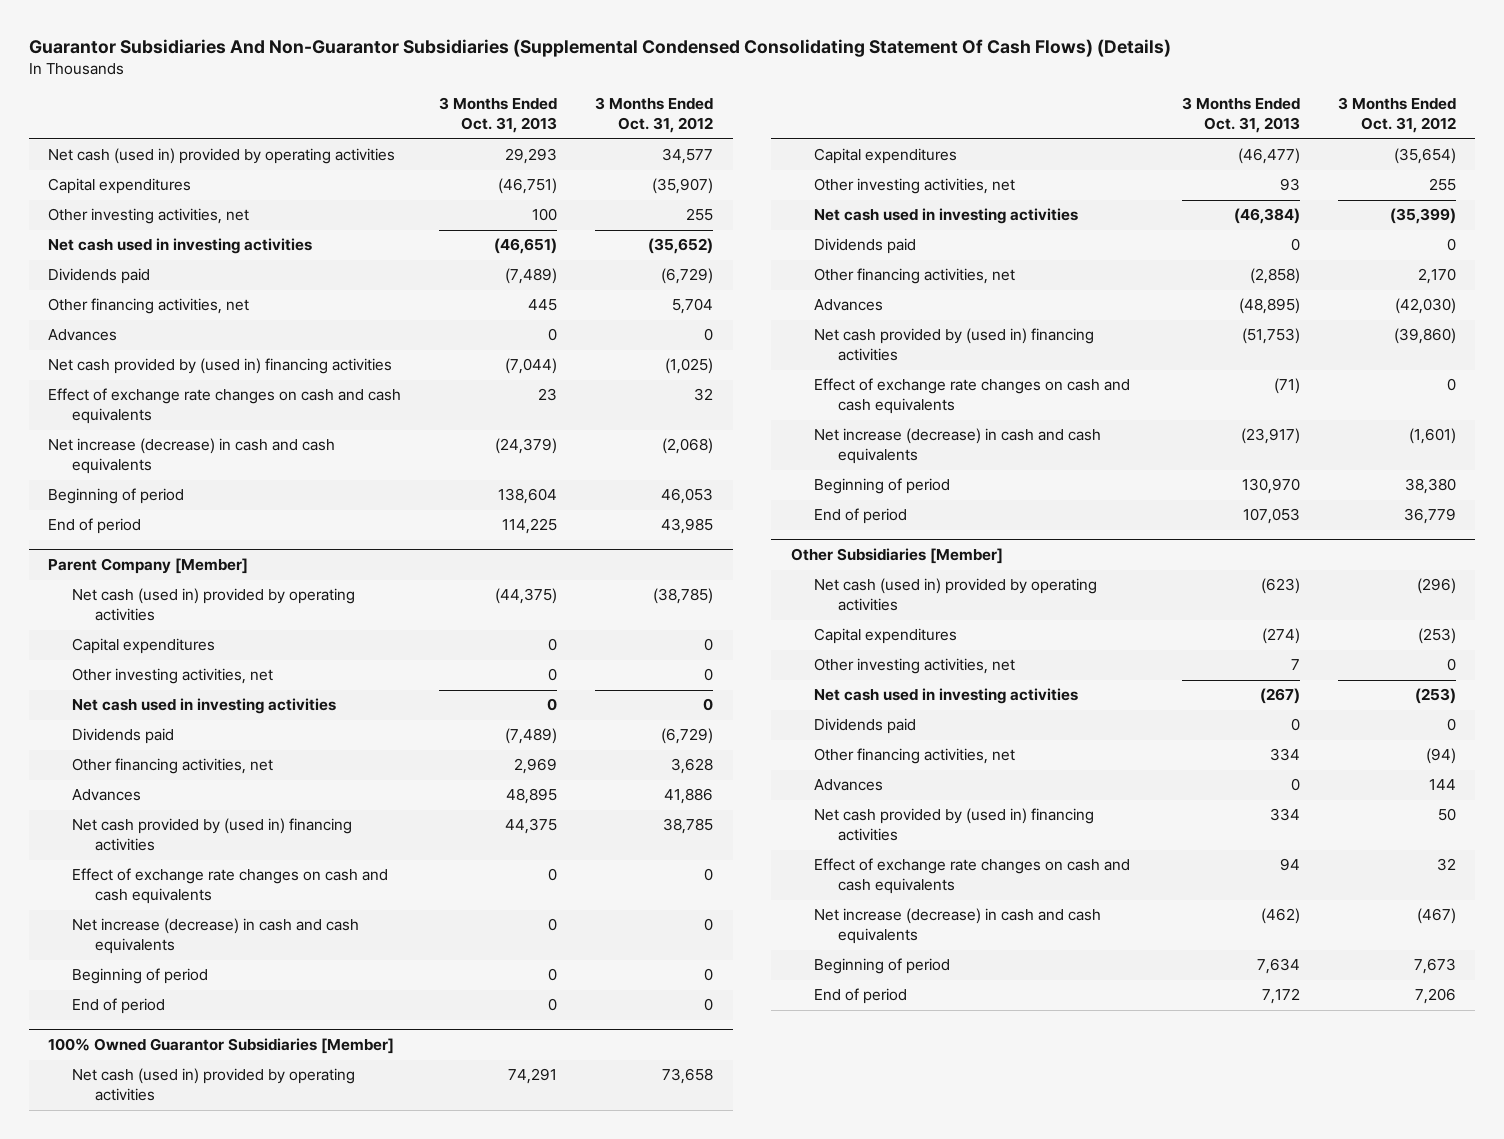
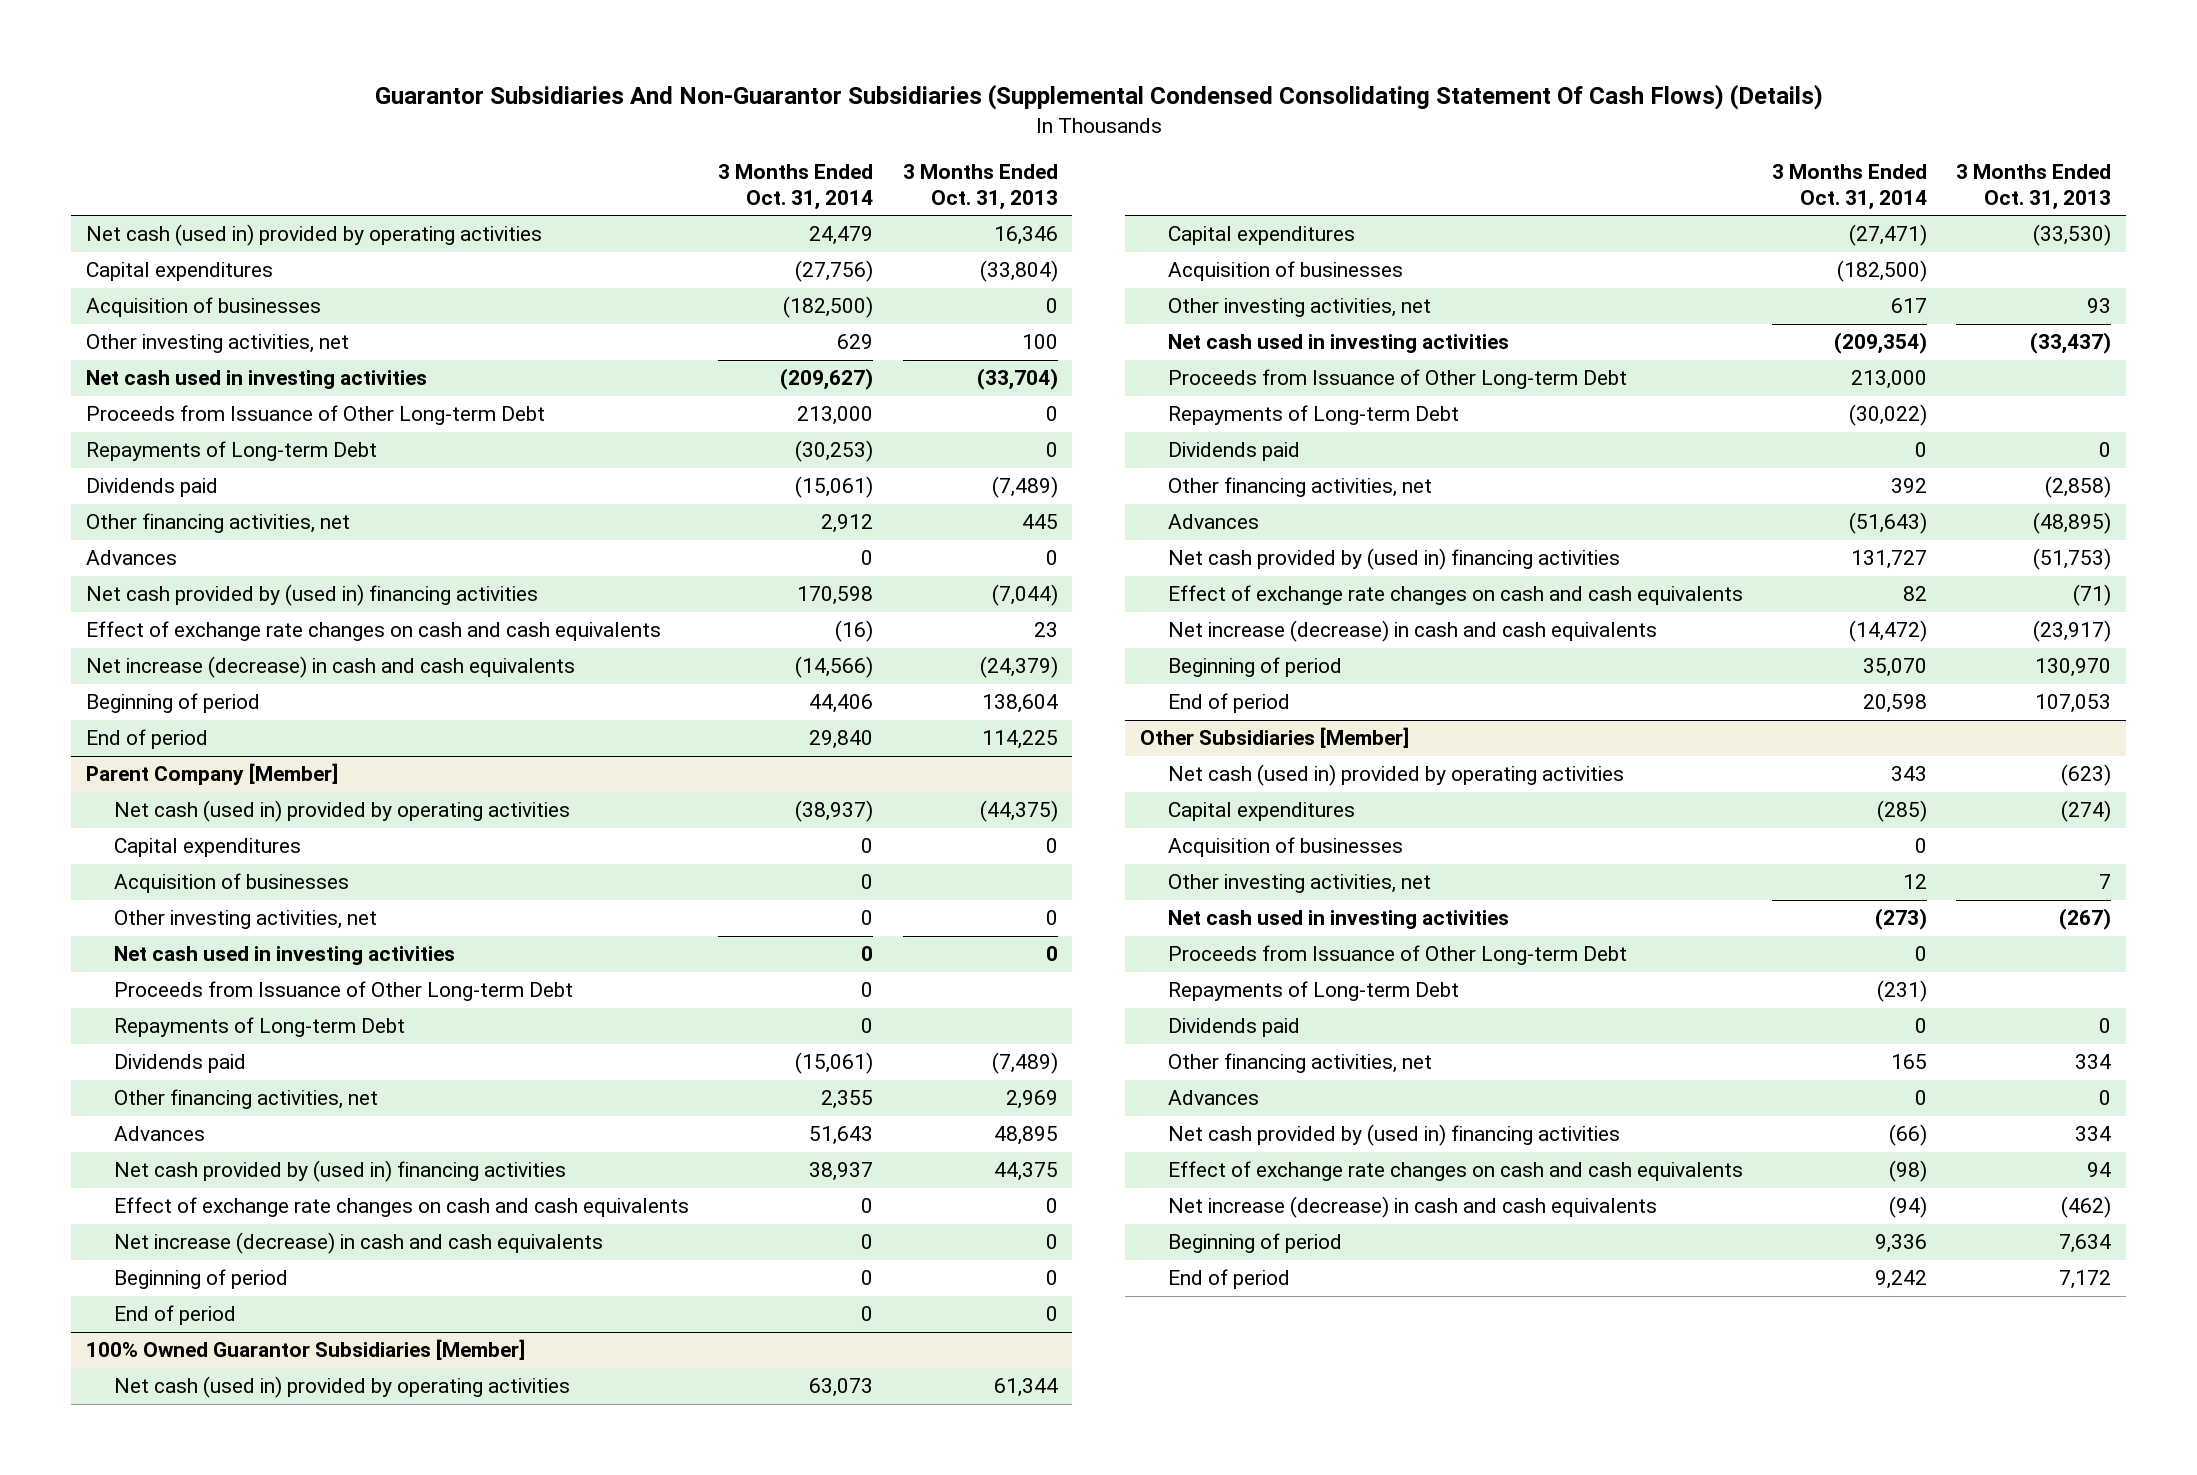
- | 3 Months Ended Oct. 31, 2013 | 3 Months Ended Oct. 31, 2012
+ | 3 Months Ended Oct. 31, 2014 | 3 Months Ended Oct. 31, 2013
- Net cash (used in) provided by operating activities | 29,293 | 34,577
- Capital expenditures | (46,751) | (35,907)
+ Net cash (used in) provided by operating activities | 24,479 | 16,346
+ Capital expenditures | (27,756) | (33,804)
+ Acquisition of businesses | (182,500) | 0
- Net cash used in investing activities | (46,651) | (35,652)
+ Net cash used in investing activities | (209,627) | (33,704)
+ Proceeds from Issuance of Other Long-term Debt | 213,000 | 0
+ Repayments of Long-term Debt | (30,253) | 0
@ Parent Company [Member]
+ Acquisition of businesses | 0 |
+ Proceeds from Issuance of Other Long-term Debt | 0 |
+ Repayments of Long-term Debt | 0 |
@ 100% Owned Guarantor Subsidiaries [Member]
- Net cash (used in) provided by operating activities | 74,291 | 73,658
- Capital expenditures | (46,477) | (35,654)
+ Net cash (used in) provided by operating activities | 63,073 | 61,344
+ Capital expenditures | (27,471) | (33,530)
+ Acquisition of businesses | (182,500) |
- Net cash used in investing activities | (46,384) | (35,399)
+ Net cash used in investing activities | (209,354) | (33,437)
+ Proceeds from Issuance of Other Long-term Debt | 213,000 |
+ Repayments of Long-term Debt | (30,022) |
@ Other Subsidiaries [Member]
+ Acquisition of businesses | 0 |
+ Proceeds from Issuance of Other Long-term Debt | 0 |
+ Repayments of Long-term Debt | (231) |

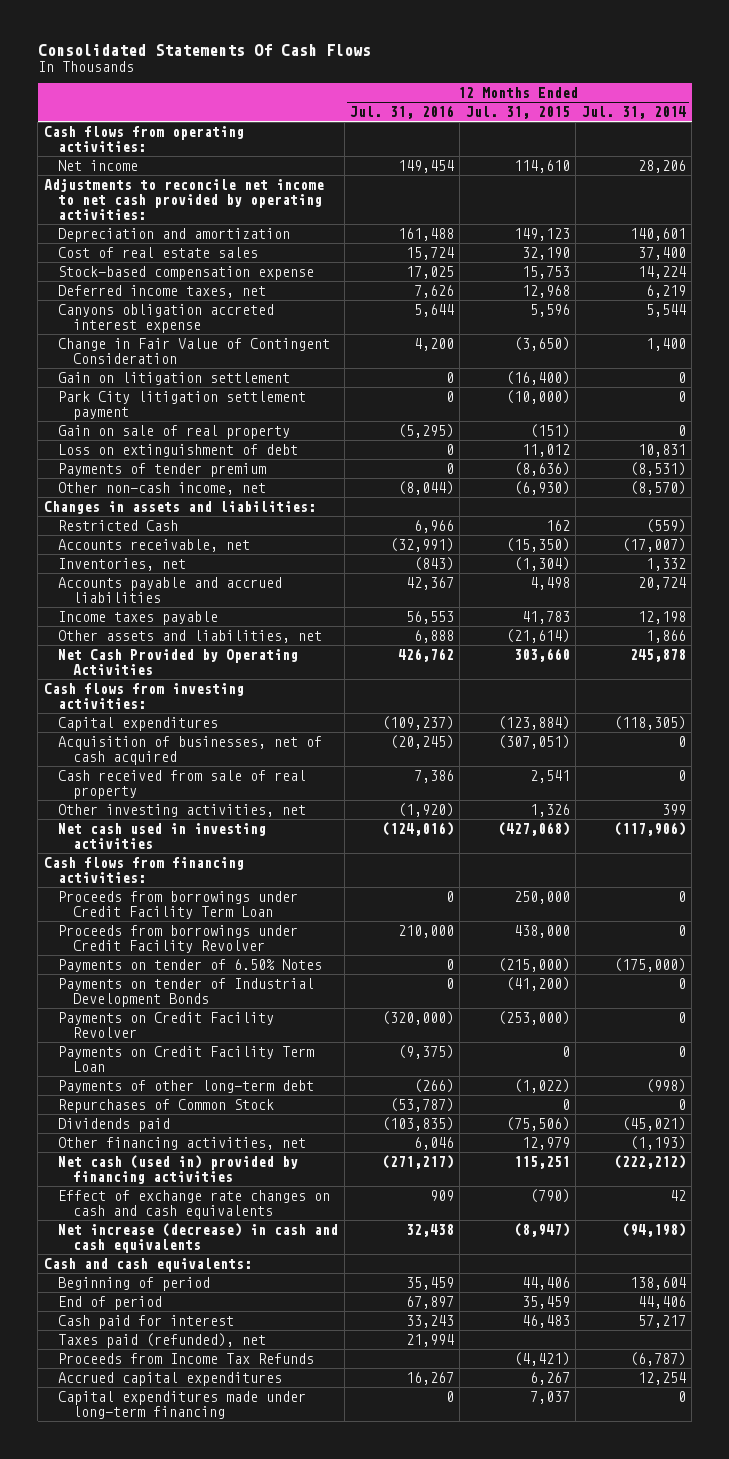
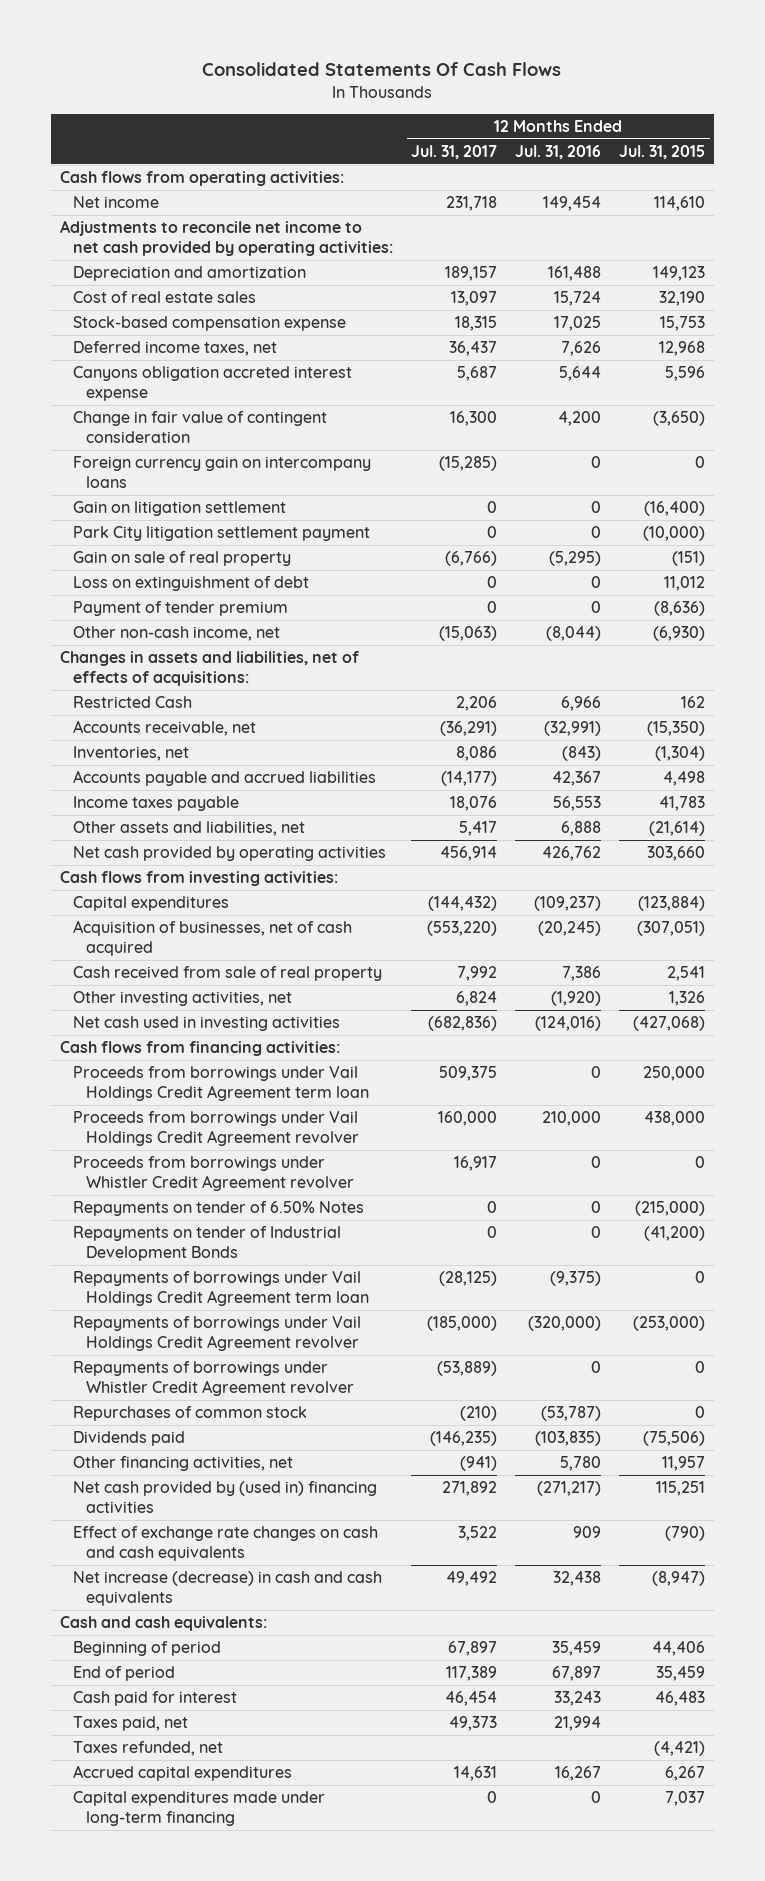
- | 12 Months Ended Jul. 31, 2016 | 12 Months Ended Jul. 31, 2015 | 12 Months Ended Jul. 31, 2014
+ | 12 Months Ended Jul. 31, 2017 | 12 Months Ended Jul. 31, 2016 | 12 Months Ended Jul. 31, 2015
- Change in Fair Value of Contingent Consideration | 4,200 | (3,650) | 1,400
+ Change in fair value of contingent consideration | 16,300 | 4,200 | (3,650)
+ Foreign currency gain on intercompany loans | (15,285) | 0 | 0
- Payments of tender premium | 0 | (8,636) | (8,531)
+ Payment of tender premium | 0 | 0 | (8,636)
- Changes in assets and liabilities:
+ Changes in assets and liabilities, net of effects of acquisitions:
- Net Cash Provided by Operating Activities | 426,762 | 303,660 | 245,878
+ Net cash provided by operating activities | 456,914 | 426,762 | 303,660
- Proceeds from borrowings under Credit Facility Term Loan | 0 | 250,000 | 0
- Proceeds from borrowings under Credit Facility Revolver | 210,000 | 438,000 | 0
- Payments on tender of 6.50% Notes | 0 | (215,000) | (175,000)
- Payments on tender of Industrial Development Bonds | 0 | (41,200) | 0
- Payments on Credit Facility Revolver | (320,000) | (253,000) | 0
- Payments on Credit Facility Term Loan | (9,375) | 0 | 0
- Payments of other long-term debt | (266) | (1,022) | (998)
- Repurchases of Common Stock | (53,787) | 0 | 0
+ Proceeds from borrowings under Vail Holdings Credit Agreement term loan | 509,375 | 0 | 250,000
+ Proceeds from borrowings under Vail Holdings Credit Agreement revolver | 160,000 | 210,000 | 438,000
+ Proceeds from borrowings under Whistler Credit Agreement revolver | 16,917 | 0 | 0
+ Repayments on tender of 6.50% Notes | 0 | 0 | (215,000)
+ Repayments on tender of Industrial Development Bonds | 0 | 0 | (41,200)
+ Repayments of borrowings under Vail Holdings Credit Agreement term loan | (28,125) | (9,375) | 0
+ Repayments of borrowings under Vail Holdings Credit Agreement revolver | (185,000) | (320,000) | (253,000)
+ Repayments of borrowings under Whistler Credit Agreement revolver | (53,889) | 0 | 0
+ Repurchases of common stock | (210) | (53,787) | 0
- Other financing activities, net | 6,046 | 12,979 | (1,193)
- Net cash (used in) provided by financing activities | (271,217) | 115,251 | (222,212)
+ Other financing activities, net | (941) | 5,780 | 11,957
+ Net cash provided by (used in) financing activities | 271,892 | (271,217) | 115,251
- Taxes paid (refunded), net | 21,994 | |
- Proceeds from Income Tax Refunds | | (4,421) | (6,787)
+ Taxes paid, net | 49,373 | 21,994 |
+ Taxes refunded, net | | | (4,421)

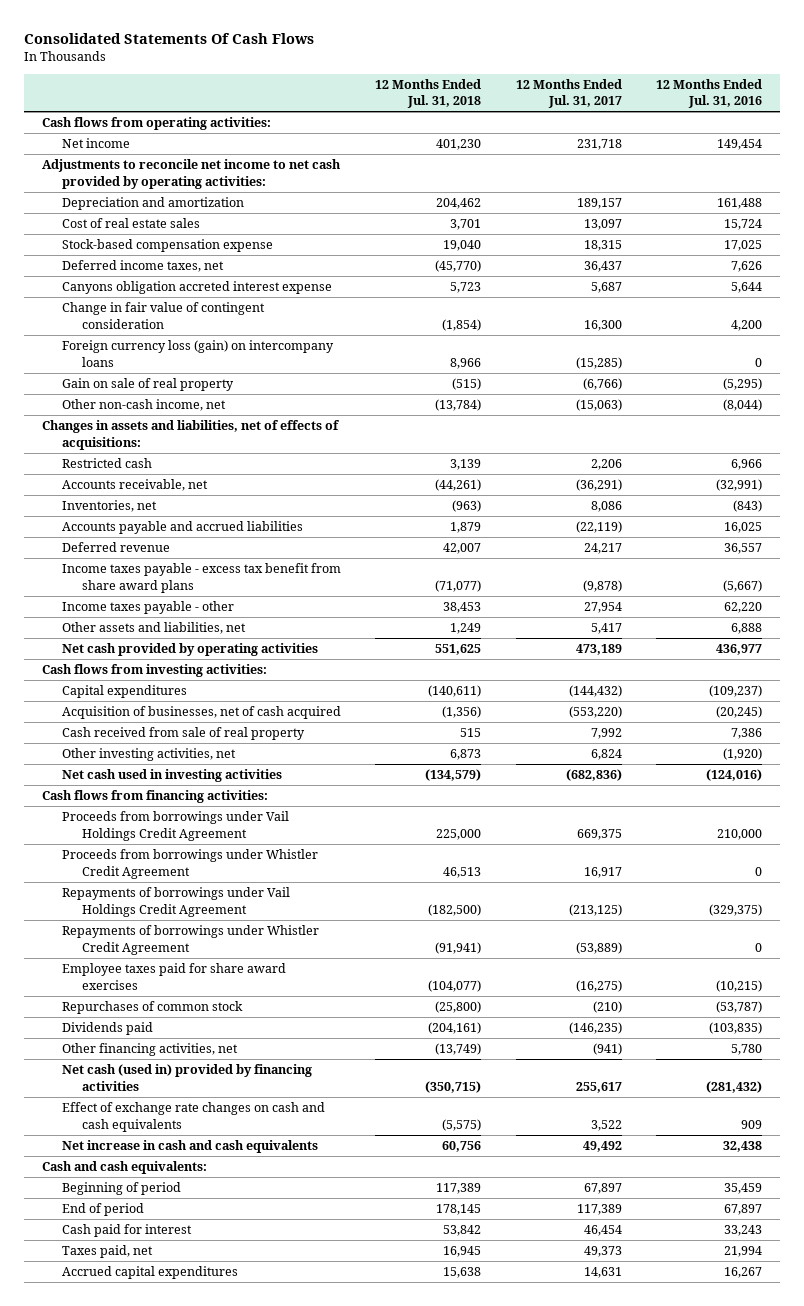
- | 12 Months Ended Jul. 31, 2017 | 12 Months Ended Jul. 31, 2016 | 12 Months Ended Jul. 31, 2015
+ | 12 Months Ended Jul. 31, 2018 | 12 Months Ended Jul. 31, 2017 | 12 Months Ended Jul. 31, 2016
- Foreign currency gain on intercompany loans | (15,285) | 0 | 0
- Gain on litigation settlement | 0 | 0 | (16,400)
- Park City litigation settlement payment | 0 | 0 | (10,000)
+ Foreign currency loss (gain) on intercompany loans | 8,966 | (15,285) | 0
- Loss on extinguishment of debt | 0 | 0 | 11,012
- Payment of tender premium | 0 | 0 | (8,636)
- Restricted Cash | 2,206 | 6,966 | 162
+ Restricted cash | 3,139 | 2,206 | 6,966
- Accounts payable and accrued liabilities | (14,177) | 42,367 | 4,498
- Income taxes payable | 18,076 | 56,553 | 41,783
+ Accounts payable and accrued liabilities | 1,879 | (22,119) | 16,025
+ Deferred revenue | 42,007 | 24,217 | 36,557
+ Income taxes payable - excess tax benefit from share award plans | (71,077) | (9,878) | (5,667)
+ Income taxes payable - other | 38,453 | 27,954 | 62,220
- Net cash provided by operating activities | 456,914 | 426,762 | 303,660
+ Net cash provided by operating activities | 551,625 | 473,189 | 436,977
- Proceeds from borrowings under Vail Holdings Credit Agreement term loan | 509,375 | 0 | 250,000
- Proceeds from borrowings under Vail Holdings Credit Agreement revolver | 160,000 | 210,000 | 438,000
- Proceeds from borrowings under Whistler Credit Agreement revolver | 16,917 | 0 | 0
- Repayments on tender of 6.50% Notes | 0 | 0 | (215,000)
- Repayments on tender of Industrial Development Bonds | 0 | 0 | (41,200)
- Repayments of borrowings under Vail Holdings Credit Agreement term loan | (28,125) | (9,375) | 0
- Repayments of borrowings under Vail Holdings Credit Agreement revolver | (185,000) | (320,000) | (253,000)
- Repayments of borrowings under Whistler Credit Agreement revolver | (53,889) | 0 | 0
+ Proceeds from borrowings under Vail Holdings Credit Agreement | 225,000 | 669,375 | 210,000
+ Proceeds from borrowings under Whistler Credit Agreement | 46,513 | 16,917 | 0
+ Repayments of borrowings under Vail Holdings Credit Agreement | (182,500) | (213,125) | (329,375)
+ Repayments of borrowings under Whistler Credit Agreement | (91,941) | (53,889) | 0
+ Employee taxes paid for share award exercises | (104,077) | (16,275) | (10,215)
- Net cash provided by (used in) financing activities | 271,892 | (271,217) | 115,251
+ Net cash (used in) provided by financing activities | (350,715) | 255,617 | (281,432)
- Net increase (decrease) in cash and cash equivalents | 49,492 | 32,438 | (8,947)
+ Net increase in cash and cash equivalents | 60,756 | 49,492 | 32,438
- Taxes refunded, net | | | (4,421)
- Capital expenditures made under long-term financing | 0 | 0 | 7,037

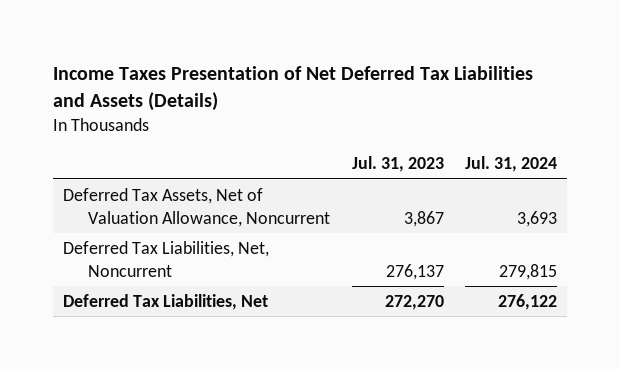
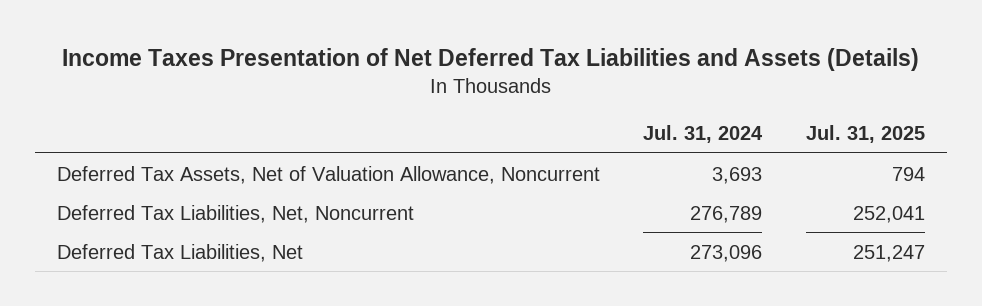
- | Jul. 31, 2023 | Jul. 31, 2024
+ | Jul. 31, 2024 | Jul. 31, 2025
- Deferred Tax Liabilities, Net, Noncurrent | 276,137 | 279,815
- Deferred Tax Liabilities, Net | 272,270 | 276,122
+ Deferred Tax Liabilities, Net, Noncurrent | 276,789 | 252,041
+ Deferred Tax Liabilities, Net | 273,096 | 251,247

